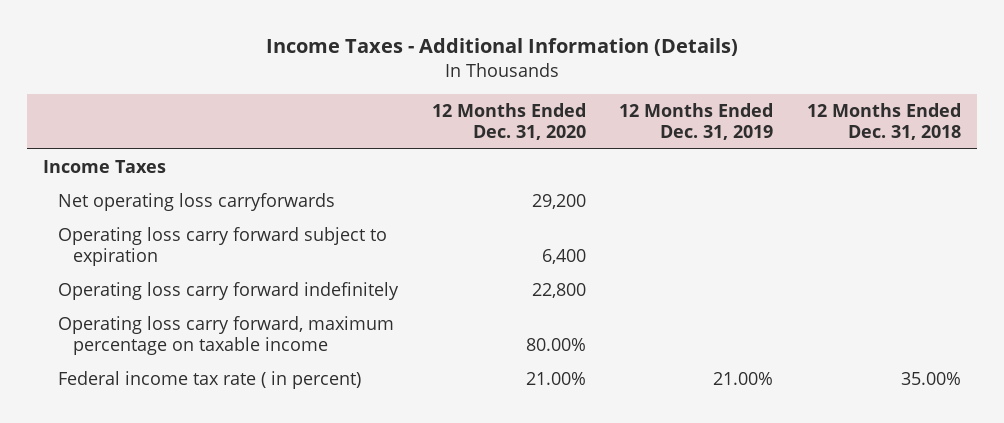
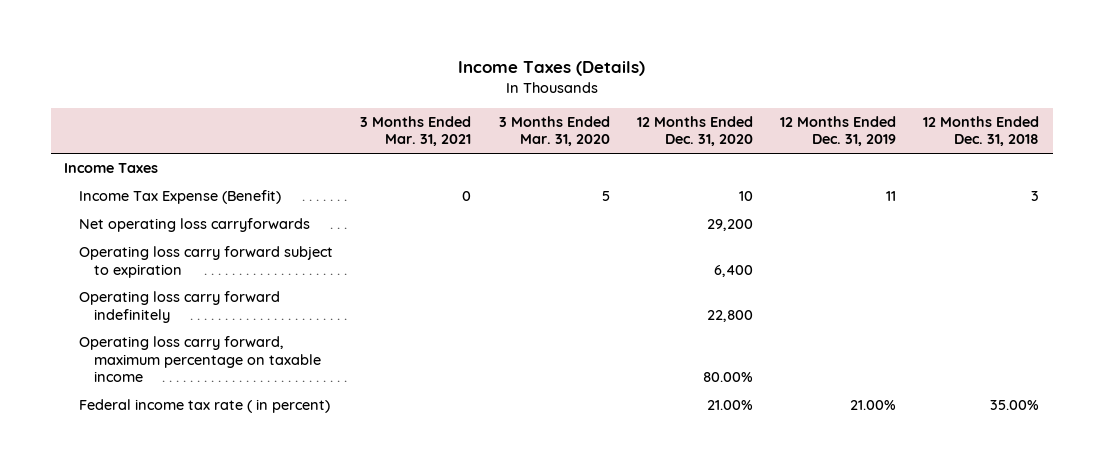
- Income Taxes - Additional Information (Details)
+ Income Taxes (Details)
- | 12 Months Ended Dec. 31, 2020 | 12 Months Ended Dec. 31, 2019 | 12 Months Ended Dec. 31, 2018
+ | 3 Months Ended Mar. 31, 2021 | 3 Months Ended Mar. 31, 2020 | 12 Months Ended Dec. 31, 2020 | 12 Months Ended Dec. 31, 2019 | 12 Months Ended Dec. 31, 2018
+ Income Tax Expense (Benefit) | 0 | 5 | 10 | 11 | 3

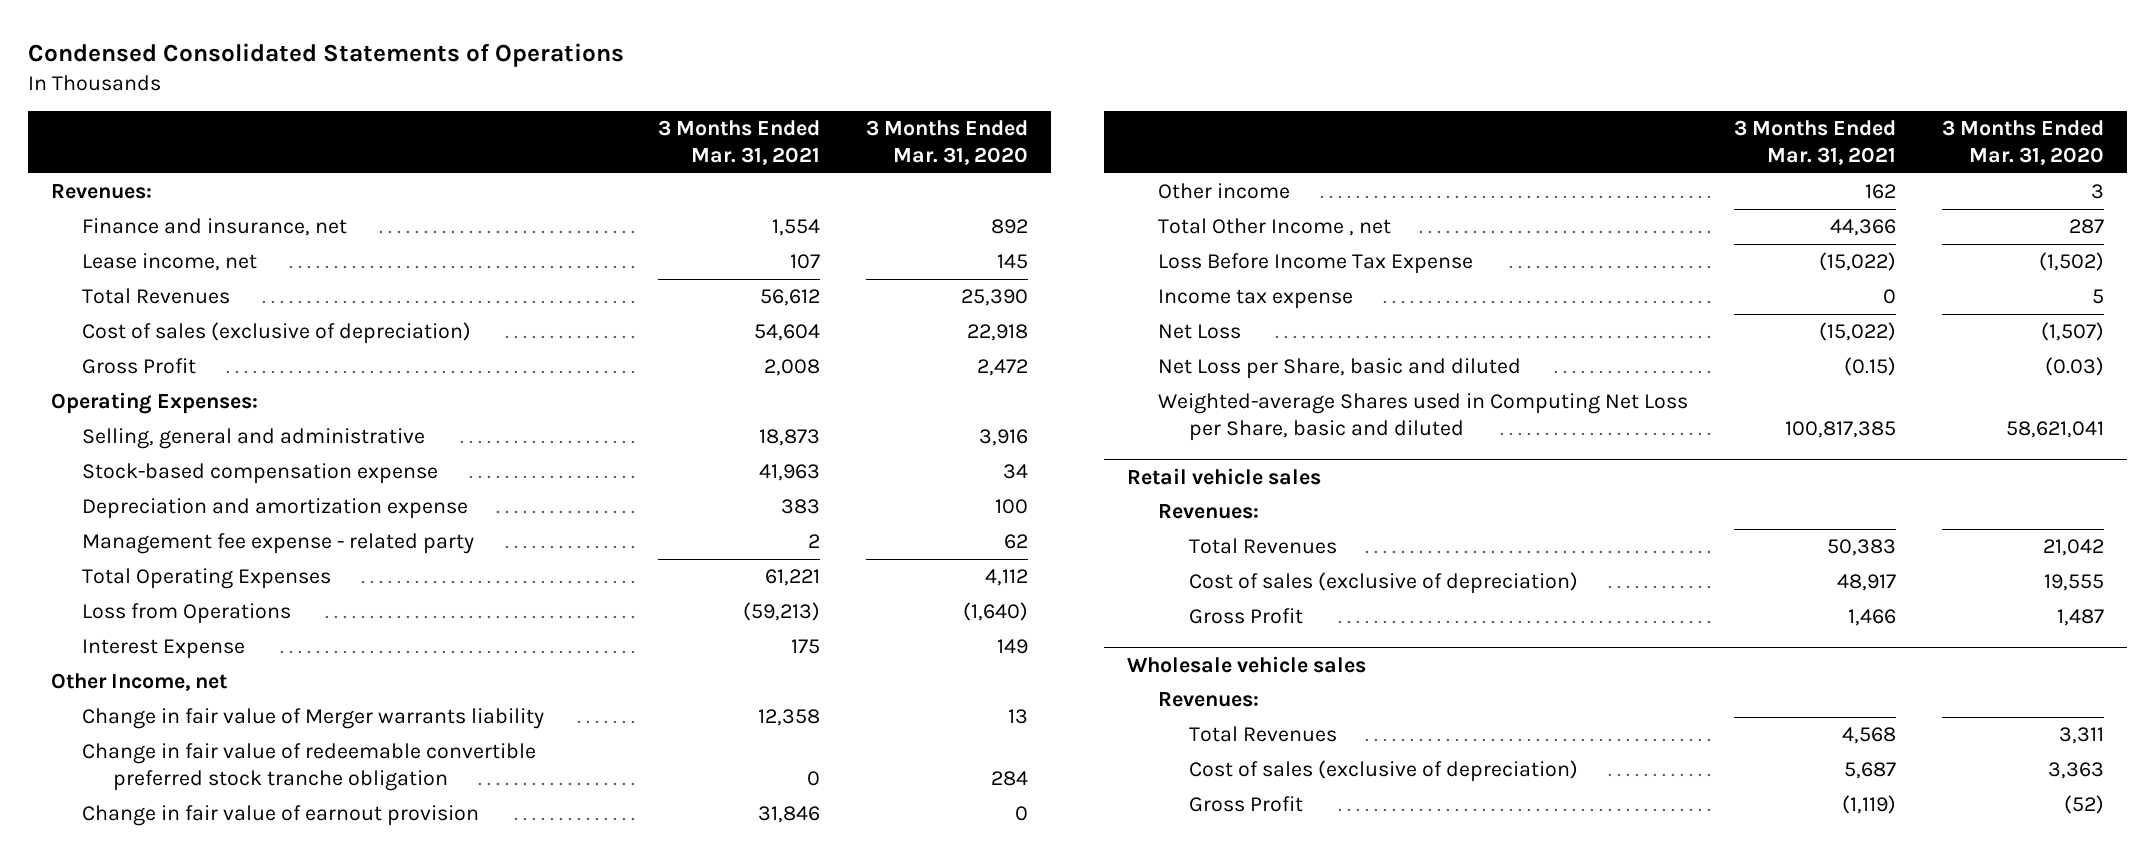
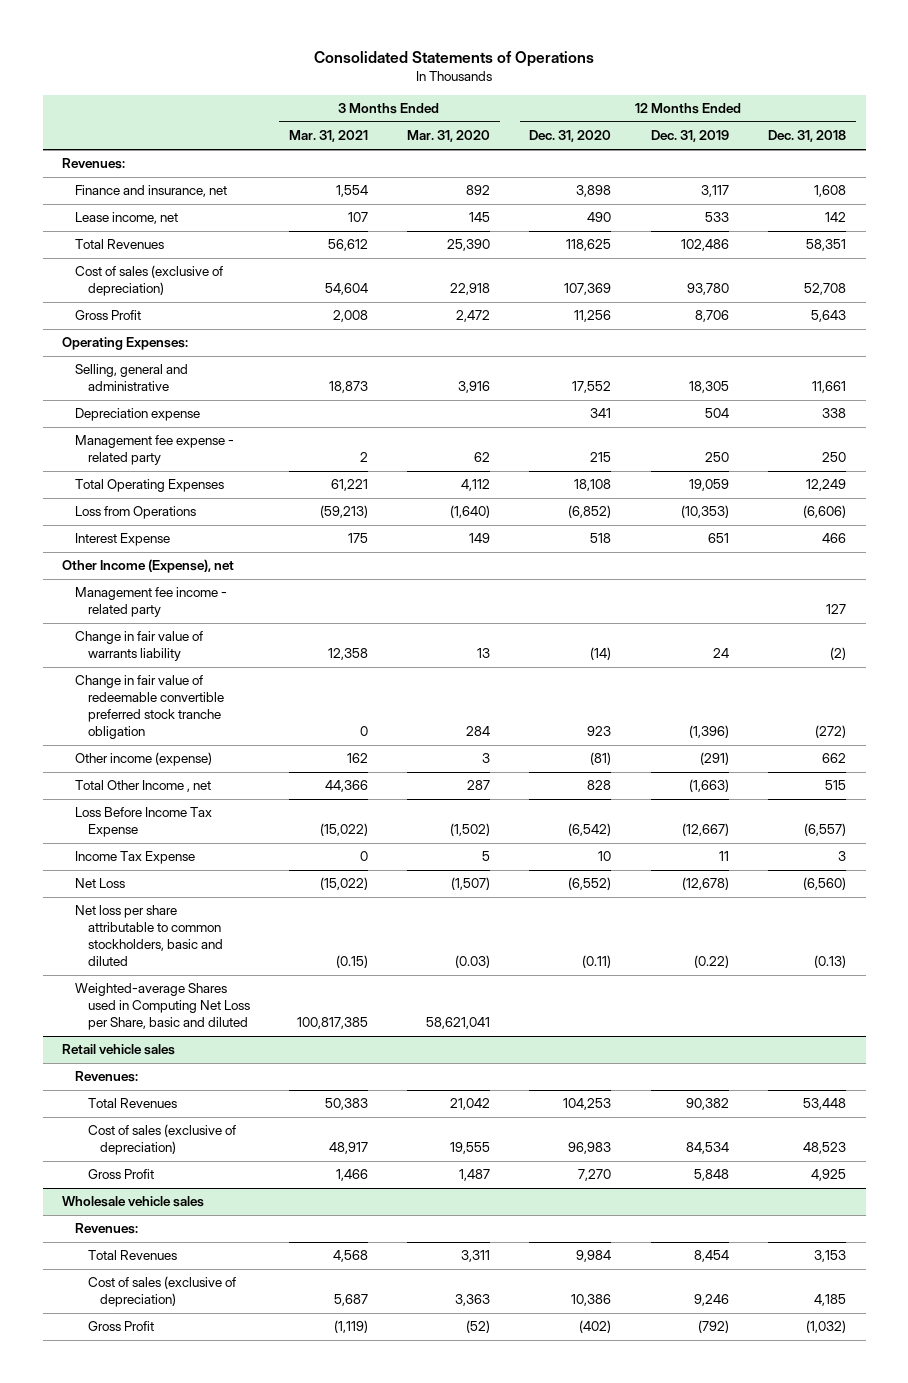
- Condensed Consolidated Statements of Operations
+ Consolidated Statements of Operations
- | 3 Months Ended Mar. 31, 2021 | 3 Months Ended Mar. 31, 2020
+ | 3 Months Ended Mar. 31, 2021 | 3 Months Ended Mar. 31, 2020 | 12 Months Ended Dec. 31, 2020 | 12 Months Ended Dec. 31, 2019 | 12 Months Ended Dec. 31, 2018
- Stock-based compensation expense | 41,963 | 34
- Depreciation and amortization expense | 383 | 100
+ Depreciation expense | | | 341 | 504 | 338
- Other Income, net
- Change in fair value of Merger warrants liability | 12,358 | 13
+ Other Income (Expense), net
+ Management fee income - related party | | | | | 127
+ Change in fair value of warrants liability | 12,358 | 13 | (14) | 24 | (2)
- Change in fair value of earnout provision | 31,846 | 0
- Other income | 162 | 3
+ Other income (expense) | 162 | 3 | (81) | (291) | 662
- Income tax expense | 0 | 5
+ Income Tax Expense | 0 | 5 | 10 | 11 | 3
- Net Loss per Share, basic and diluted | (0.15) | (0.03)
+ Net loss per share attributable to common stockholders, basic and diluted | (0.15) | (0.03) | (0.11) | (0.22) | (0.13)

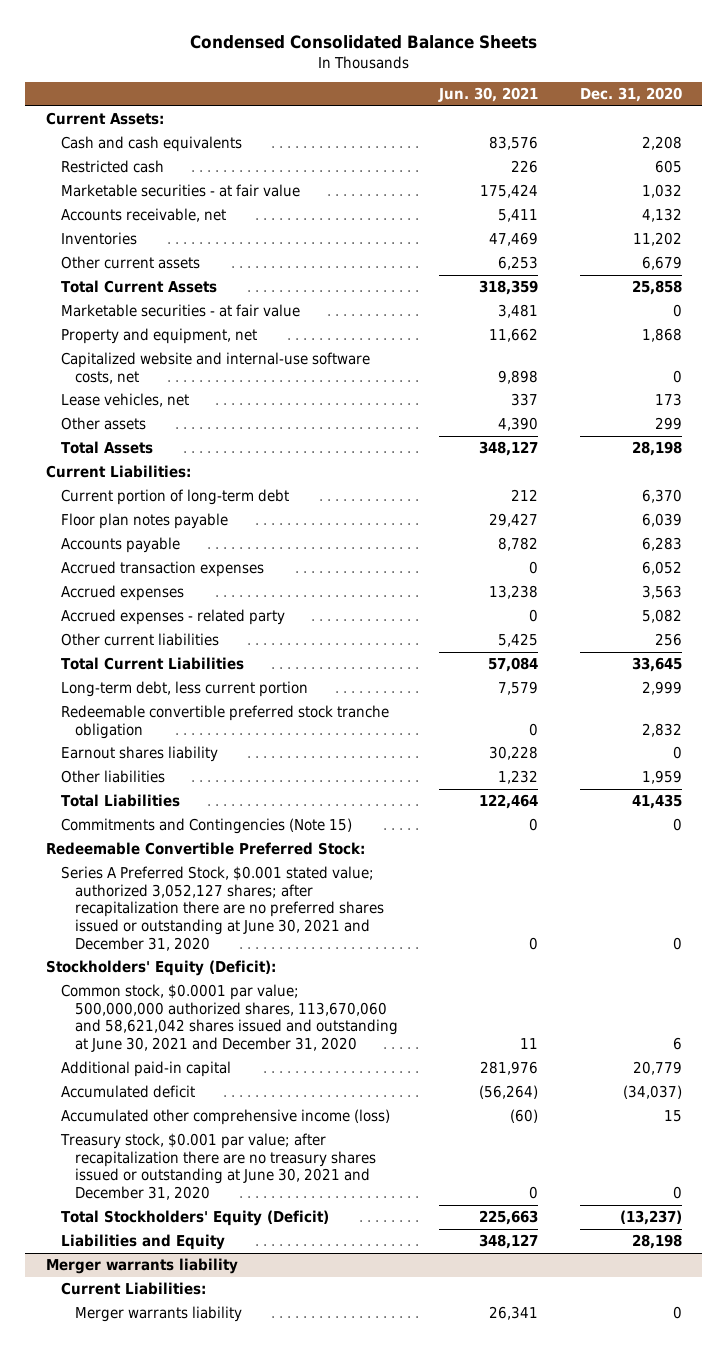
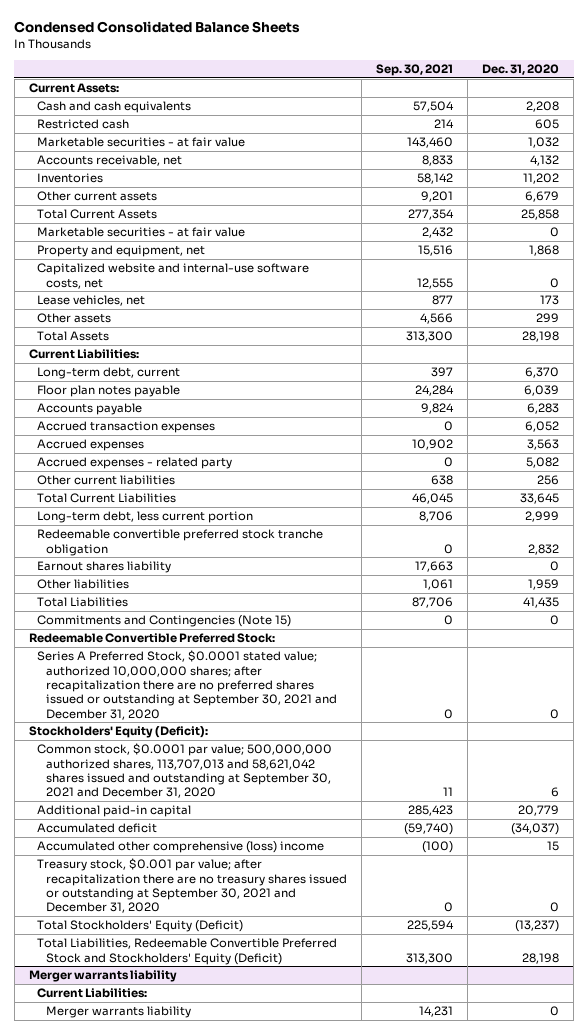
- | Jun. 30, 2021 | Dec. 31, 2020
+ | Sep. 30, 2021 | Dec. 31, 2020
- Current portion of long-term debt | 212 | 6,370
+ Long-term debt, current | 397 | 6,370
- Series A Preferred Stock, $0.001 stated value; authorized 3,052,127 shares; after recapitalization there are no preferred shares issued or outstanding at June 30, 2021 and December 31, 2020 | 0 | 0
+ Series A Preferred Stock, $0.0001 stated value; authorized 10,000,000 shares; after recapitalization there are no preferred shares issued or outstanding at September 30, 2021 and December 31, 2020 | 0 | 0
- Common stock, $0.0001 par value; 500,000,000 authorized shares, 113,670,060 and 58,621,042 shares issued and outstanding at June 30, 2021 and December 31, 2020 | 11 | 6
+ Common stock, $0.0001 par value; 500,000,000 authorized shares, 113,707,013 and 58,621,042 shares issued and outstanding at September 30, 2021 and December 31, 2020 | 11 | 6
- Accumulated other comprehensive income (loss) | (60) | 15
- Treasury stock, $0.001 par value; after recapitalization there are no treasury shares issued or outstanding at June 30, 2021 and December 31, 2020 | 0 | 0
+ Accumulated other comprehensive (loss) income | (100) | 15
+ Treasury stock, $0.001 par value; after recapitalization there are no treasury shares issued or outstanding at September 30, 2021 and December 31, 2020 | 0 | 0
- Liabilities and Equity | 348,127 | 28,198
+ Total Liabilities, Redeemable Convertible Preferred Stock and Stockholders' Equity (Deficit) | 313,300 | 28,198

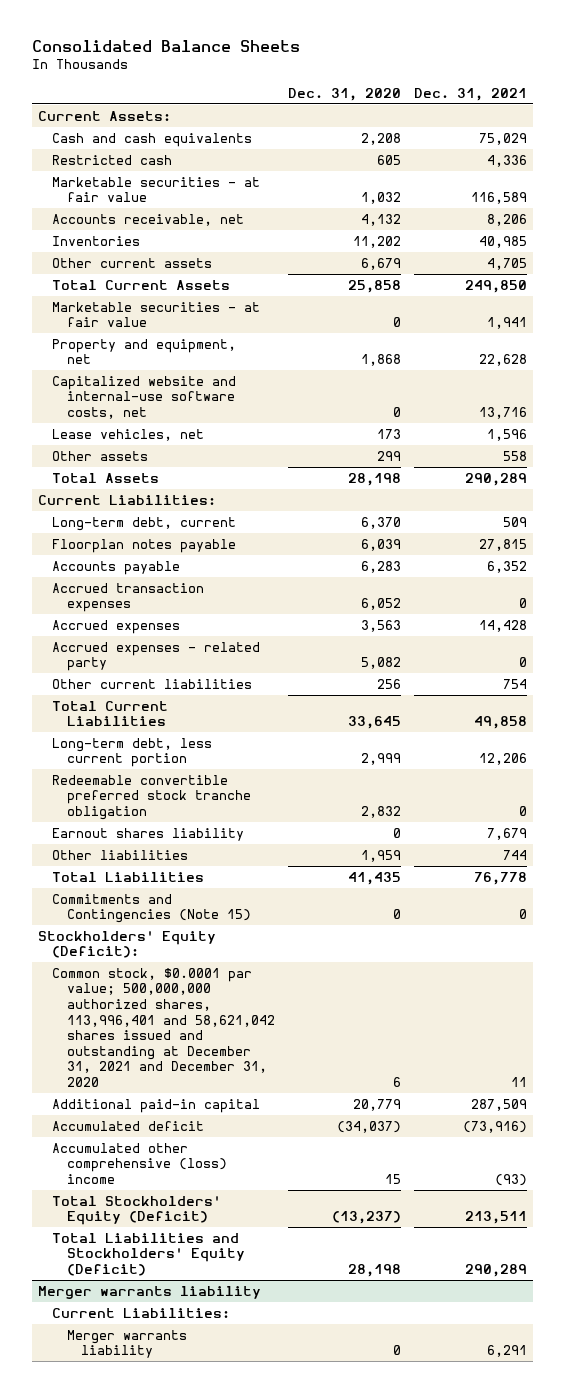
- Condensed Consolidated Balance Sheets
+ Consolidated Balance Sheets
- | Sep. 30, 2021 | Dec. 31, 2020
+ | Dec. 31, 2020 | Dec. 31, 2021
- Floor plan notes payable | 24,284 | 6,039
+ Floorplan notes payable | 6,039 | 27,815
- Redeemable Convertible Preferred Stock:
- Series A Preferred Stock, $0.0001 stated value; authorized 10,000,000 shares; after recapitalization there are no preferred shares issued or outstanding at September 30, 2021 and December 31, 2020 | 0 | 0
- Common stock, $0.0001 par value; 500,000,000 authorized shares, 113,707,013 and 58,621,042 shares issued and outstanding at September 30, 2021 and December 31, 2020 | 11 | 6
+ Common stock, $0.0001 par value; 500,000,000 authorized shares, 113,996,401 and 58,621,042 shares issued and outstanding at December 31, 2021 and December 31, 2020 | 6 | 11
- Treasury stock, $0.001 par value; after recapitalization there are no treasury shares issued or outstanding at September 30, 2021 and December 31, 2020 | 0 | 0
- Total Liabilities, Redeemable Convertible Preferred Stock and Stockholders' Equity (Deficit) | 313,300 | 28,198
+ Total Liabilities and Stockholders' Equity (Deficit) | 28,198 | 290,289

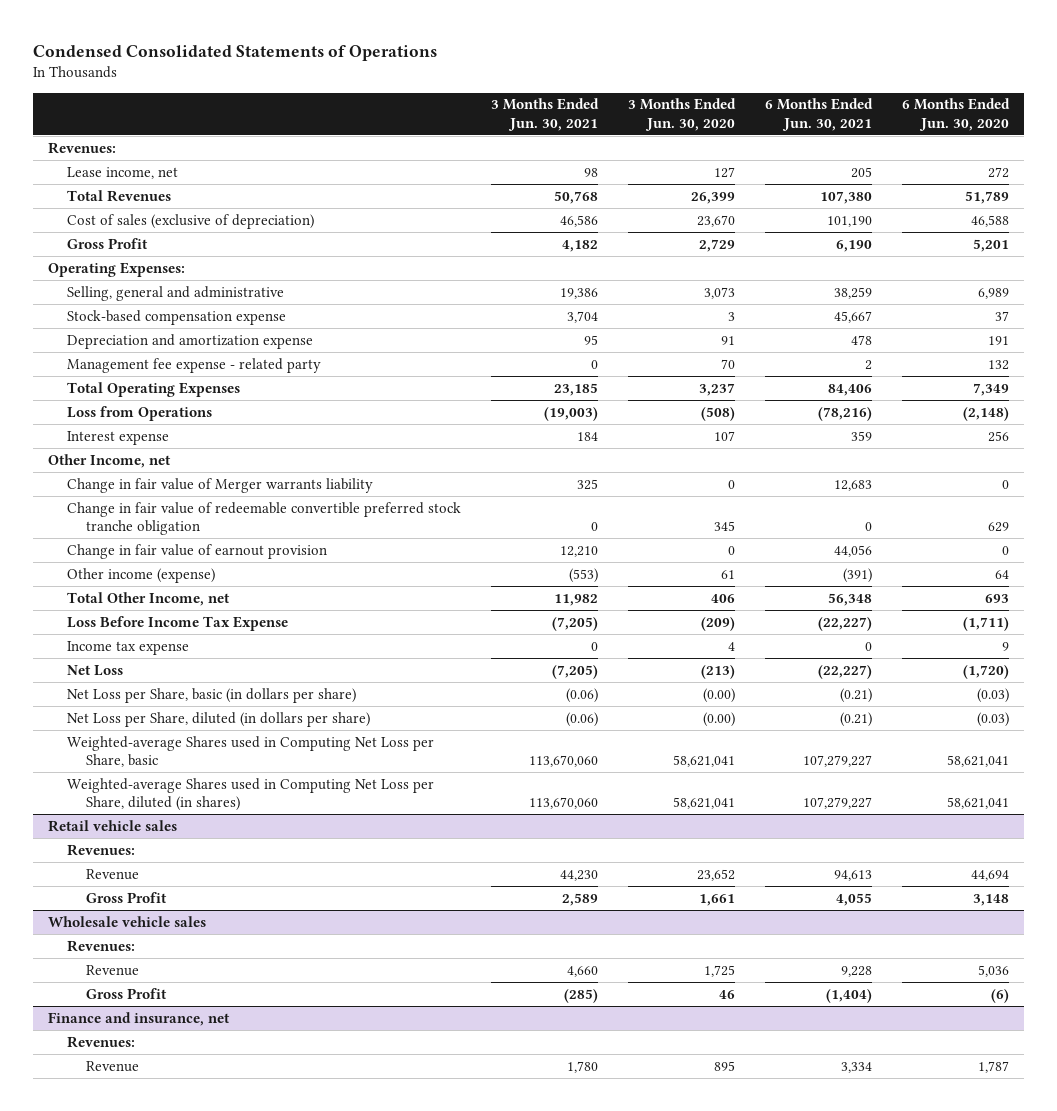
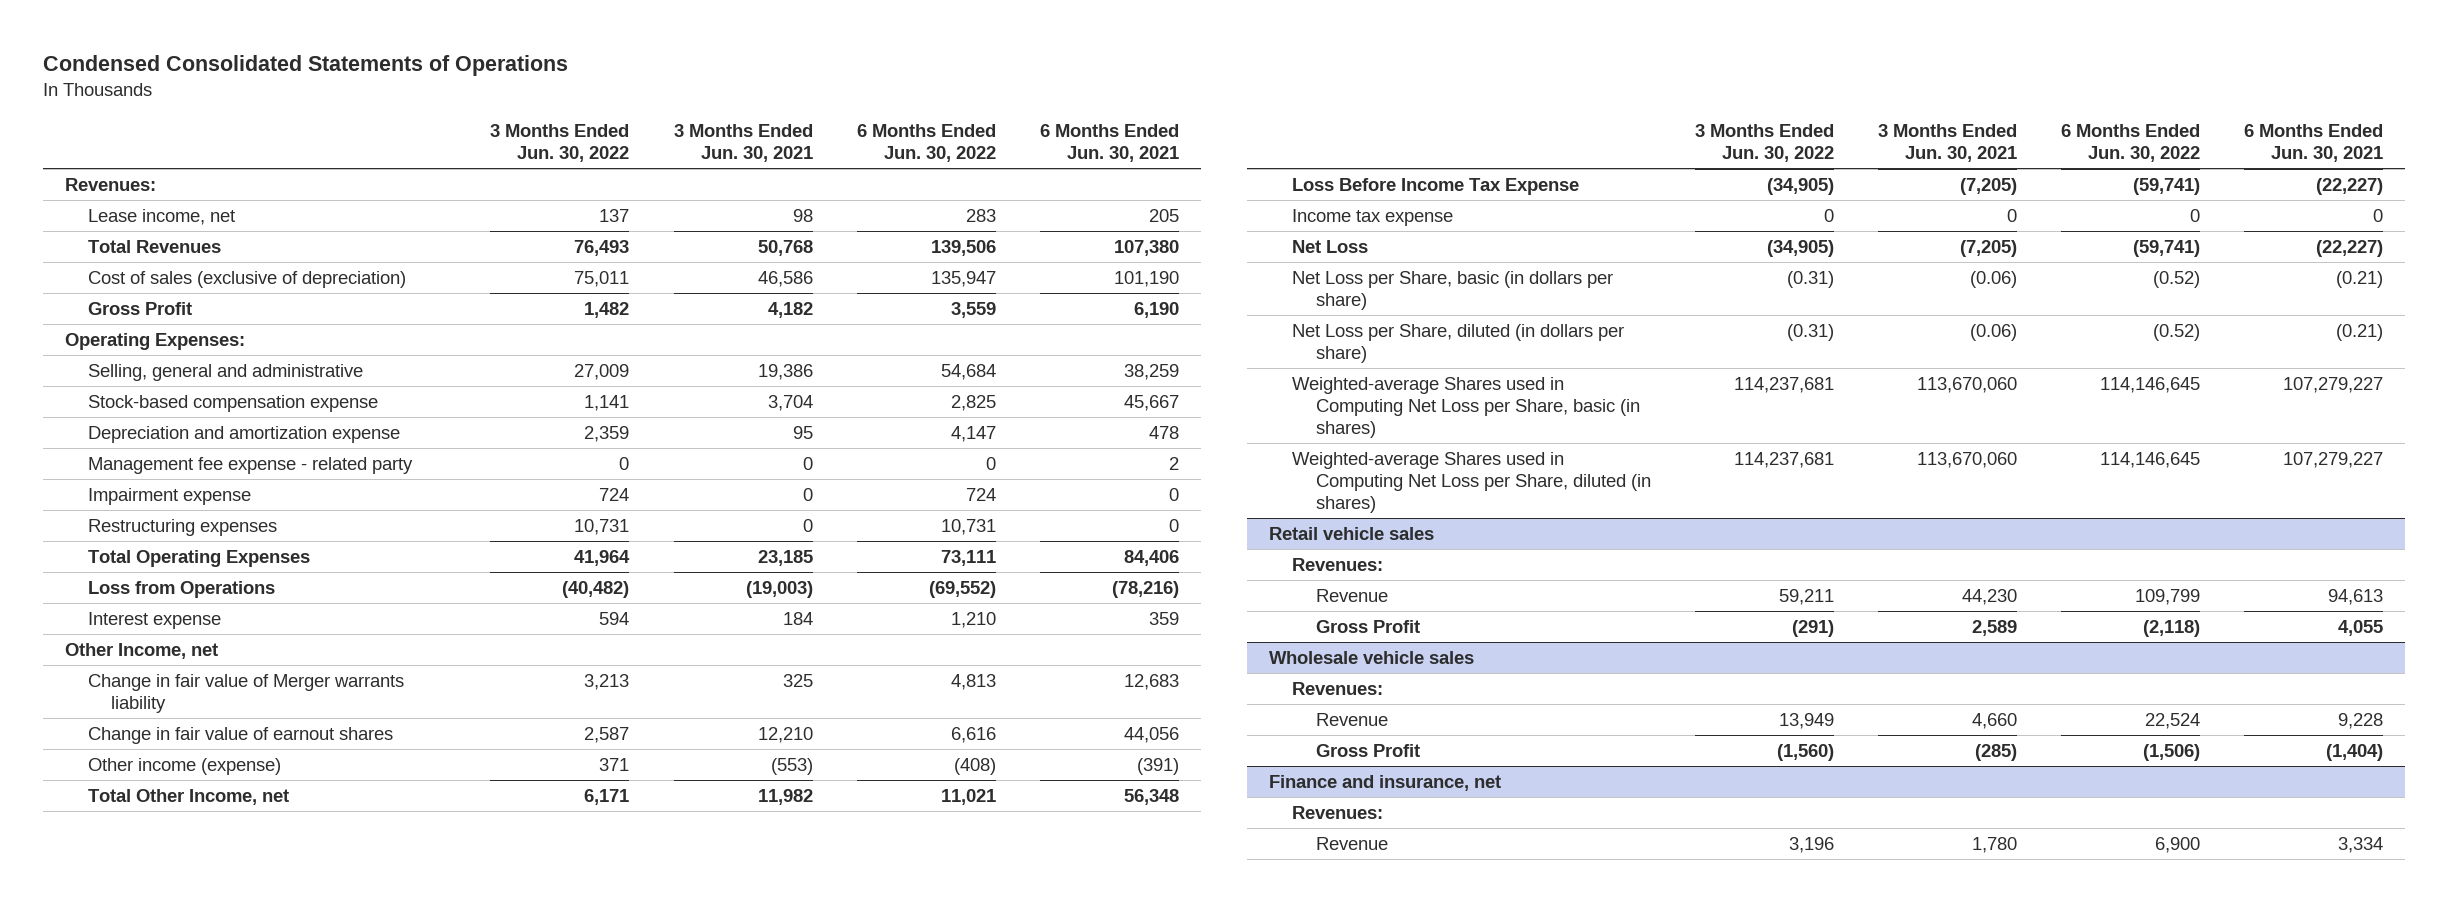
- | 3 Months Ended Jun. 30, 2021 | 3 Months Ended Jun. 30, 2020 | 6 Months Ended Jun. 30, 2021 | 6 Months Ended Jun. 30, 2020
+ | 3 Months Ended Jun. 30, 2022 | 3 Months Ended Jun. 30, 2021 | 6 Months Ended Jun. 30, 2022 | 6 Months Ended Jun. 30, 2021
+ Impairment expense | 724 | 0 | 724 | 0
+ Restructuring expenses | 10,731 | 0 | 10,731 | 0
- Change in fair value of redeemable convertible preferred stock tranche obligation | 0 | 345 | 0 | 629
- Change in fair value of earnout provision | 12,210 | 0 | 44,056 | 0
+ Change in fair value of earnout shares | 2,587 | 12,210 | 6,616 | 44,056
- Weighted-average Shares used in Computing Net Loss per Share, basic | 113,670,060 | 58,621,041 | 107,279,227 | 58,621,041
+ Weighted-average Shares used in Computing Net Loss per Share, basic (in shares) | 114,237,681 | 113,670,060 | 114,146,645 | 107,279,227

